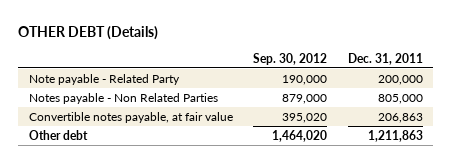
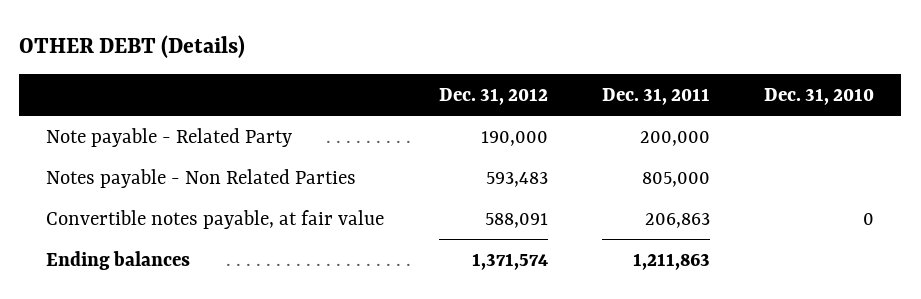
- | Sep. 30, 2012 | Dec. 31, 2011
+ | Dec. 31, 2012 | Dec. 31, 2011 | Dec. 31, 2010
- Other debt | 1,464,020 | 1,211,863
+ Ending balances | 1,371,574 | 1,211,863 |

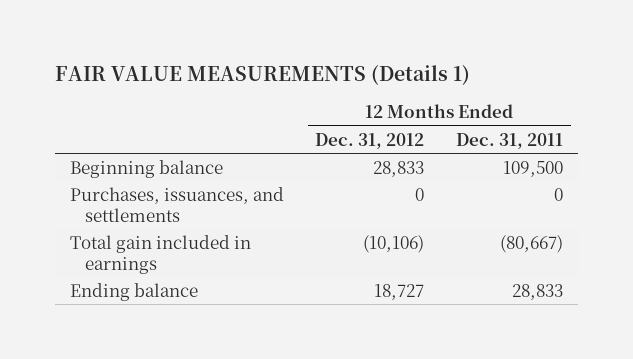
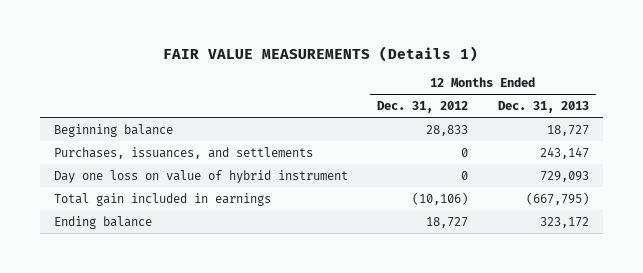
- | 12 Months Ended Dec. 31, 2012 | 12 Months Ended Dec. 31, 2011
+ | 12 Months Ended Dec. 31, 2012 | 12 Months Ended Dec. 31, 2013
+ Day one loss on value of hybrid instrument | 0 | 729,093

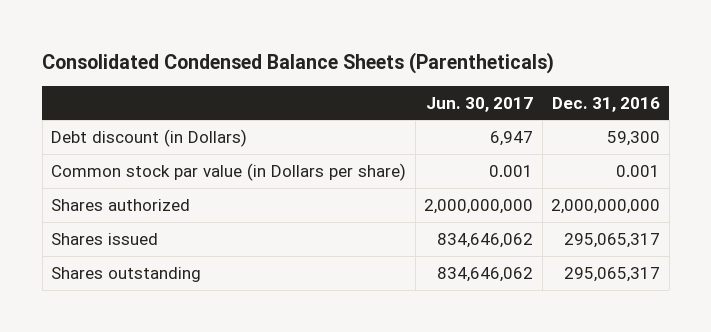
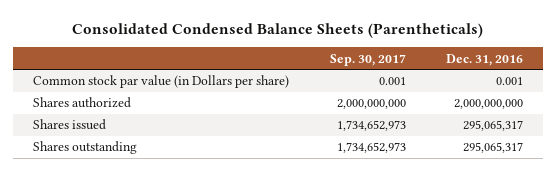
- | Jun. 30, 2017 | Dec. 31, 2016
+ | Sep. 30, 2017 | Dec. 31, 2016
- Debt discount (in Dollars) | 6,947 | 59,300

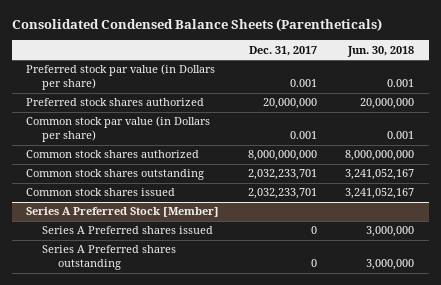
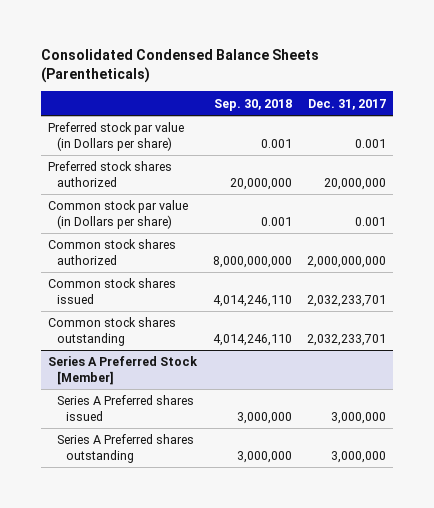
- | Dec. 31, 2017 | Jun. 30, 2018
+ | Sep. 30, 2018 | Dec. 31, 2017
- Common stock shares authorized | 8,000,000,000 | 8,000,000,000
+ Common stock shares authorized | 8,000,000,000 | 2,000,000,000
moved down: Common stock shares outstanding | 4,014,246,110 | 2,032,233,701
@ Series A Preferred Stock [Member]
- Series A Preferred shares issued | 0 | 3,000,000
- Series A Preferred shares outstanding | 0 | 3,000,000
+ Series A Preferred shares issued | 3,000,000 | 3,000,000
+ Series A Preferred shares outstanding | 3,000,000 | 3,000,000

